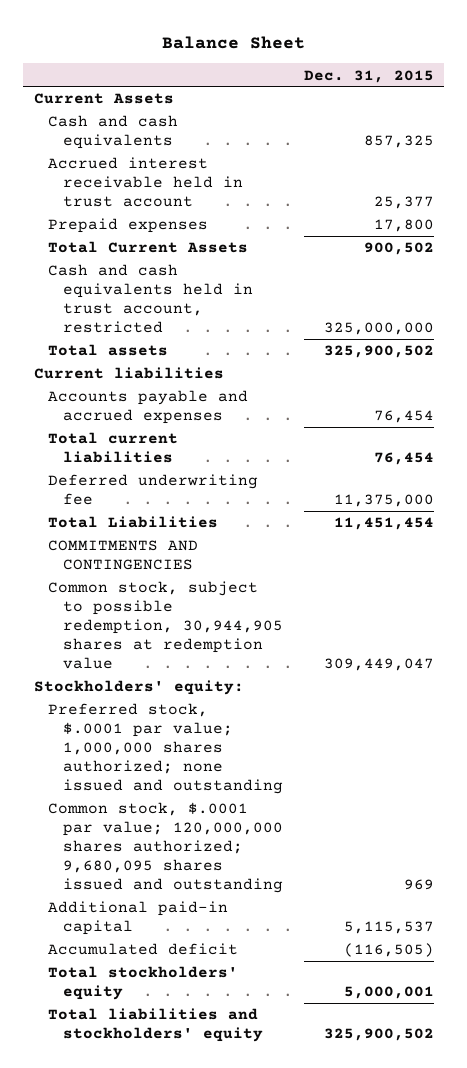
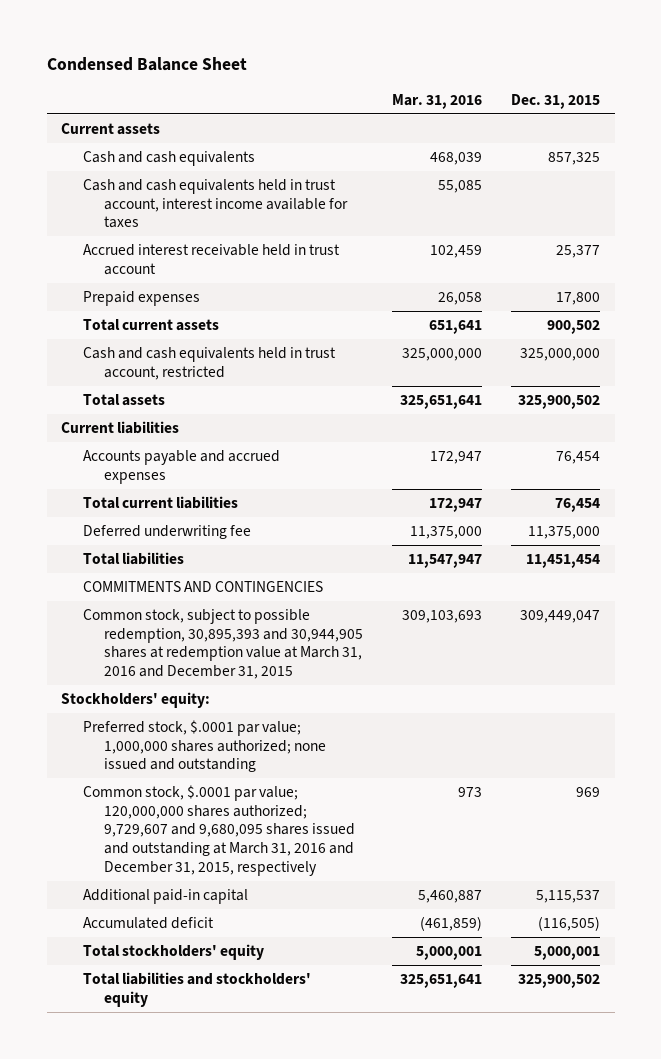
- Balance Sheet
+ Condensed Balance Sheet
- | Dec. 31, 2015
+ | Mar. 31, 2016 | Dec. 31, 2015
- Current Assets
+ Current assets
+ Cash and cash equivalents held in trust account, interest income available for taxes | 55,085 |
- Total Current Assets | 900,502
+ Total current assets | 651,641 | 900,502
- Total Liabilities | 11,451,454
+ Total liabilities | 11,547,947 | 11,451,454
- Common stock, subject to possible redemption, 30,944,905 shares at redemption value | 309,449,047
+ Common stock, subject to possible redemption, 30,895,393 and 30,944,905 shares at redemption value at March 31, 2016 and December 31, 2015 | 309,103,693 | 309,449,047
- Common stock, $.0001 par value; 120,000,000 shares authorized; 9,680,095 shares issued and outstanding | 969
+ Common stock, $.0001 par value; 120,000,000 shares authorized; 9,729,607 and 9,680,095 shares issued and outstanding at March 31, 2016 and December 31, 2015, respectively | 973 | 969

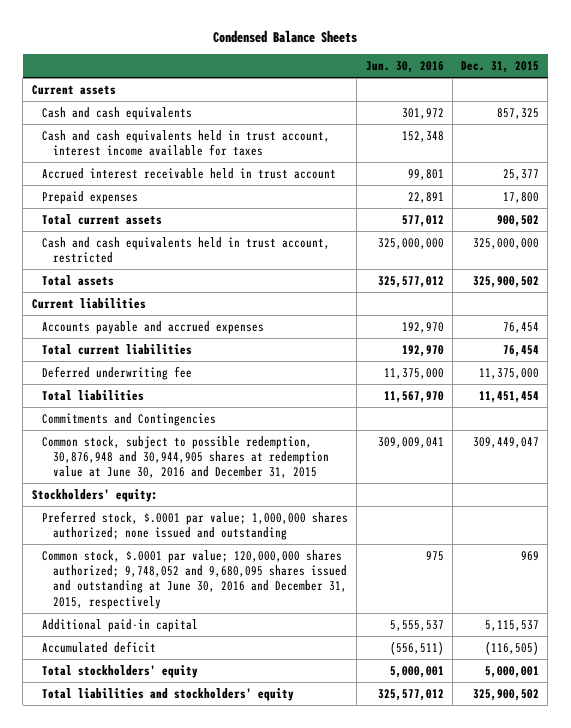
- Condensed Balance Sheet
+ Condensed Balance Sheets
- | Mar. 31, 2016 | Dec. 31, 2015
+ | Jun. 30, 2016 | Dec. 31, 2015
- COMMITMENTS AND CONTINGENCIES
- Common stock, subject to possible redemption, 30,895,393 and 30,944,905 shares at redemption value at March 31, 2016 and December 31, 2015 | 309,103,693 | 309,449,047
+ Commitments and Contingencies
+ Common stock, subject to possible redemption, 30,876,948 and 30,944,905 shares at redemption value at June 30, 2016 and December 31, 2015 | 309,009,041 | 309,449,047
- Common stock, $.0001 par value; 120,000,000 shares authorized; 9,729,607 and 9,680,095 shares issued and outstanding at March 31, 2016 and December 31, 2015, respectively | 973 | 969
+ Common stock, $.0001 par value; 120,000,000 shares authorized; 9,748,052 and 9,680,095 shares issued and outstanding at June 30, 2016 and December 31, 2015, respectively | 975 | 969

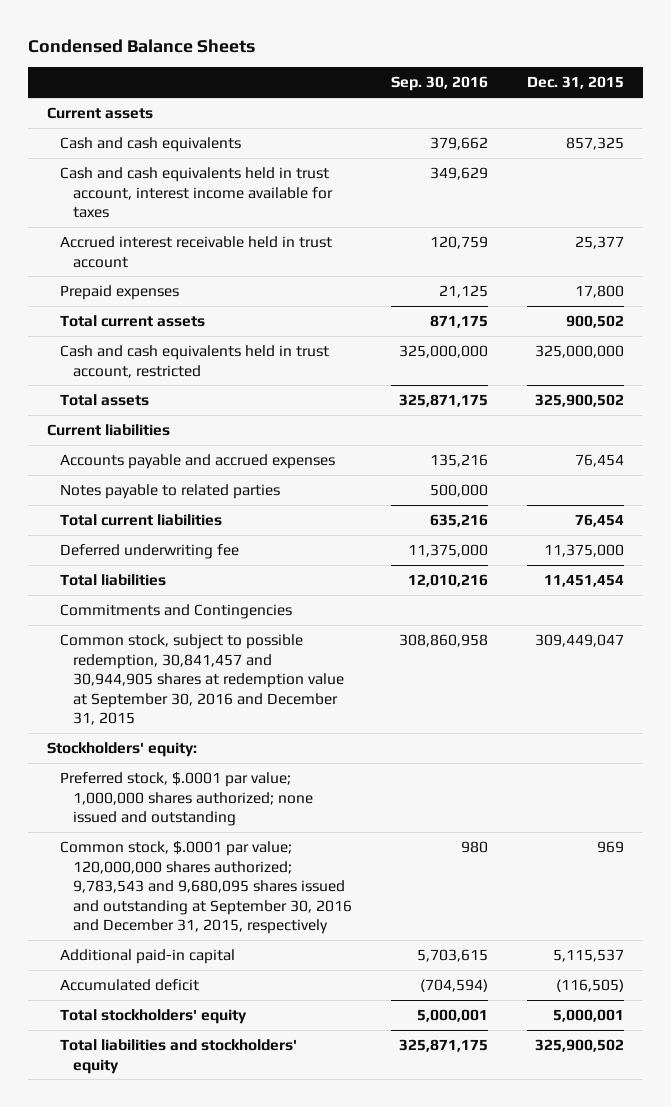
- | Jun. 30, 2016 | Dec. 31, 2015
+ | Sep. 30, 2016 | Dec. 31, 2015
+ Notes payable to related parties | 500,000 |
- Common stock, subject to possible redemption, 30,876,948 and 30,944,905 shares at redemption value at June 30, 2016 and December 31, 2015 | 309,009,041 | 309,449,047
+ Common stock, subject to possible redemption, 30,841,457 and 30,944,905 shares at redemption value at September 30, 2016 and December 31, 2015 | 308,860,958 | 309,449,047
- Common stock, $.0001 par value; 120,000,000 shares authorized; 9,748,052 and 9,680,095 shares issued and outstanding at June 30, 2016 and December 31, 2015, respectively | 975 | 969
+ Common stock, $.0001 par value; 120,000,000 shares authorized; 9,783,543 and 9,680,095 shares issued and outstanding at September 30, 2016 and December 31, 2015, respectively | 980 | 969

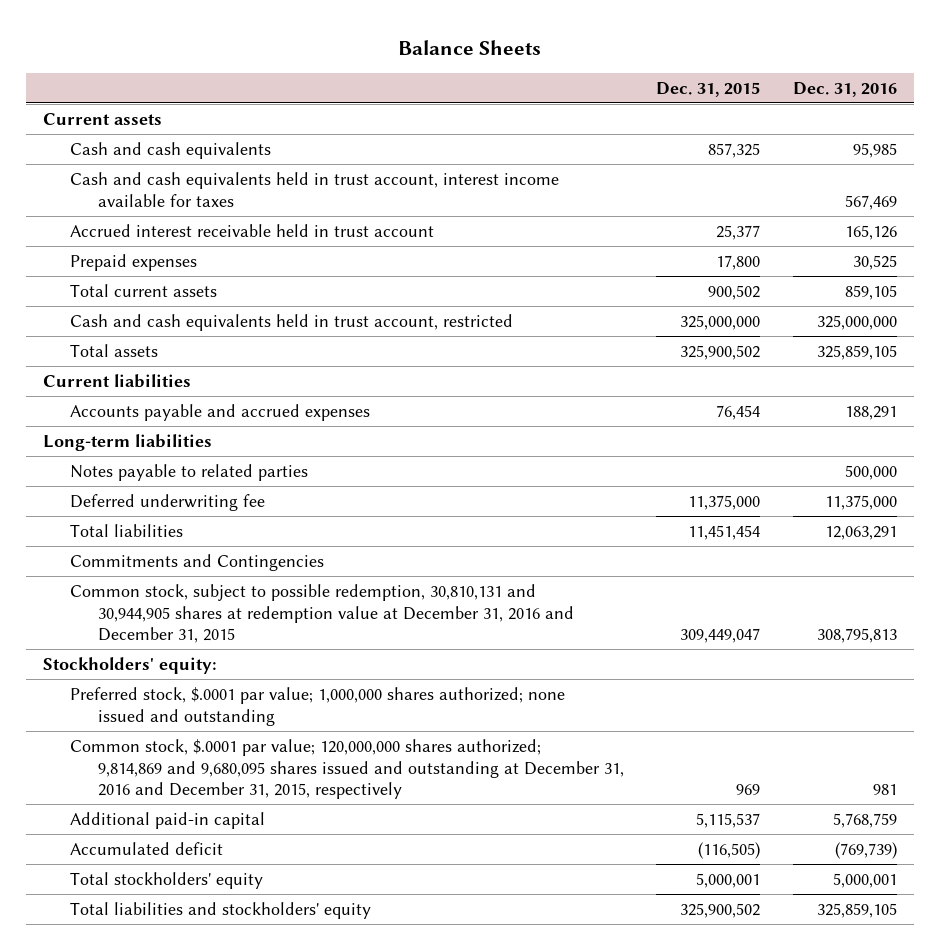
- Condensed Balance Sheets
+ Balance Sheets
- | Sep. 30, 2016 | Dec. 31, 2015
+ | Dec. 31, 2015 | Dec. 31, 2016
+ Long-term liabilities
- Total current liabilities | 635,216 | 76,454
- Common stock, subject to possible redemption, 30,841,457 and 30,944,905 shares at redemption value at September 30, 2016 and December 31, 2015 | 308,860,958 | 309,449,047
+ Common stock, subject to possible redemption, 30,810,131 and 30,944,905 shares at redemption value at December 31, 2016 and December 31, 2015 | 309,449,047 | 308,795,813
- Common stock, $.0001 par value; 120,000,000 shares authorized; 9,783,543 and 9,680,095 shares issued and outstanding at September 30, 2016 and December 31, 2015, respectively | 980 | 969
+ Common stock, $.0001 par value; 120,000,000 shares authorized; 9,814,869 and 9,680,095 shares issued and outstanding at December 31, 2016 and December 31, 2015, respectively | 969 | 981

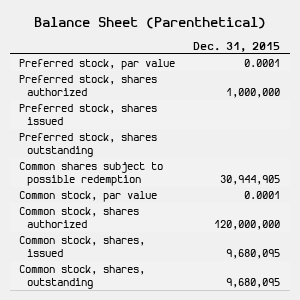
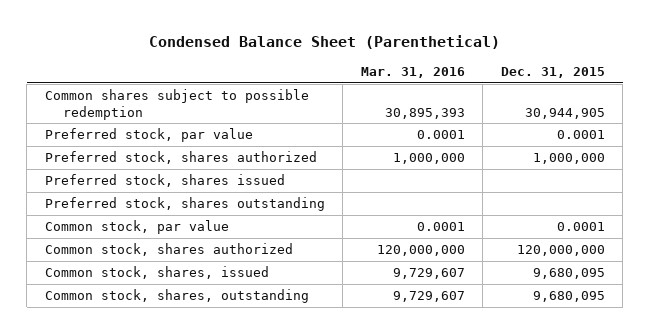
- Balance Sheet (Parenthetical)
+ Condensed Balance Sheet (Parenthetical)
- | Dec. 31, 2015
+ | Mar. 31, 2016 | Dec. 31, 2015
moved up: Common shares subject to possible redemption | 30,895,393 | 30,944,905

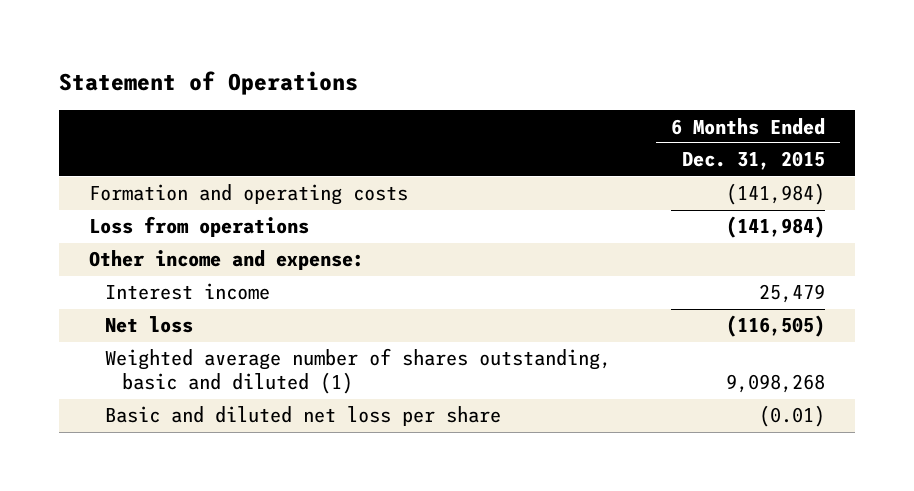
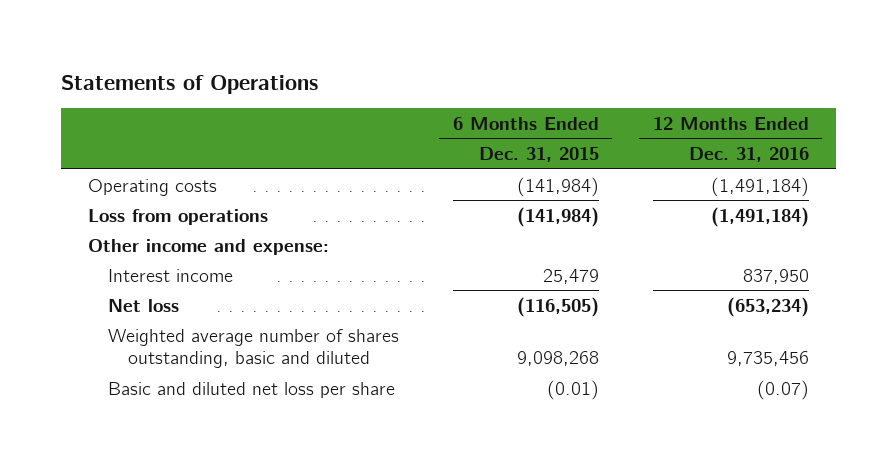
- Statement of Operations
+ Statements of Operations
- | 6 Months Ended Dec. 31, 2015
+ | 6 Months Ended Dec. 31, 2015 | 12 Months Ended Dec. 31, 2016
- Formation and operating costs | (141,984)
+ Operating costs | (141,984) | (1,491,184)
- Weighted average number of shares outstanding, basic and diluted (1) | 9,098,268
+ Weighted average number of shares outstanding, basic and diluted | 9,098,268 | 9,735,456

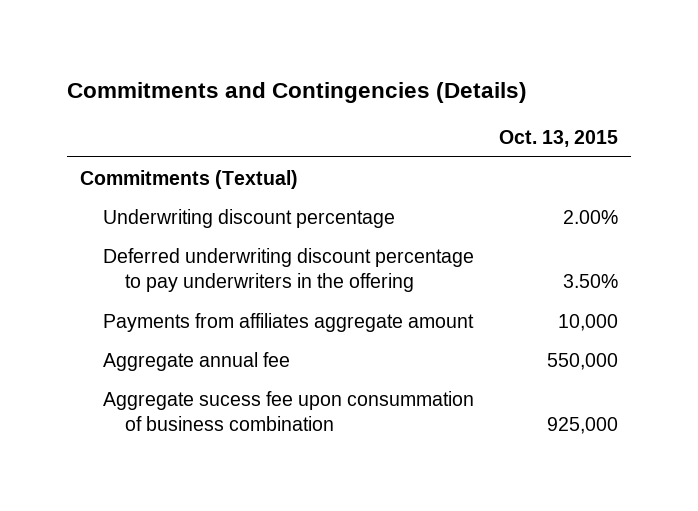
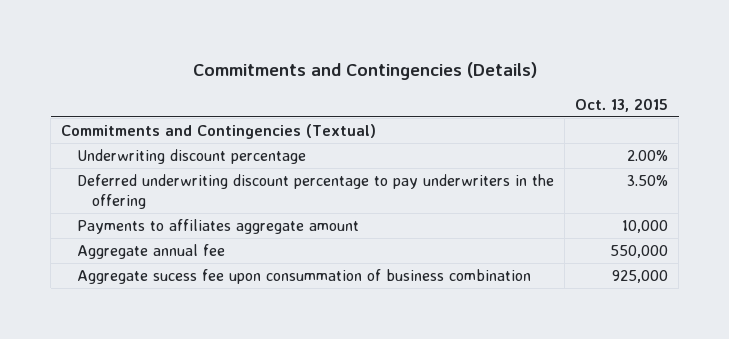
- Commitments (Textual)
+ Commitments and Contingencies (Textual)
- Payments from affiliates aggregate amount | 10,000
+ Payments to affiliates aggregate amount | 10,000

